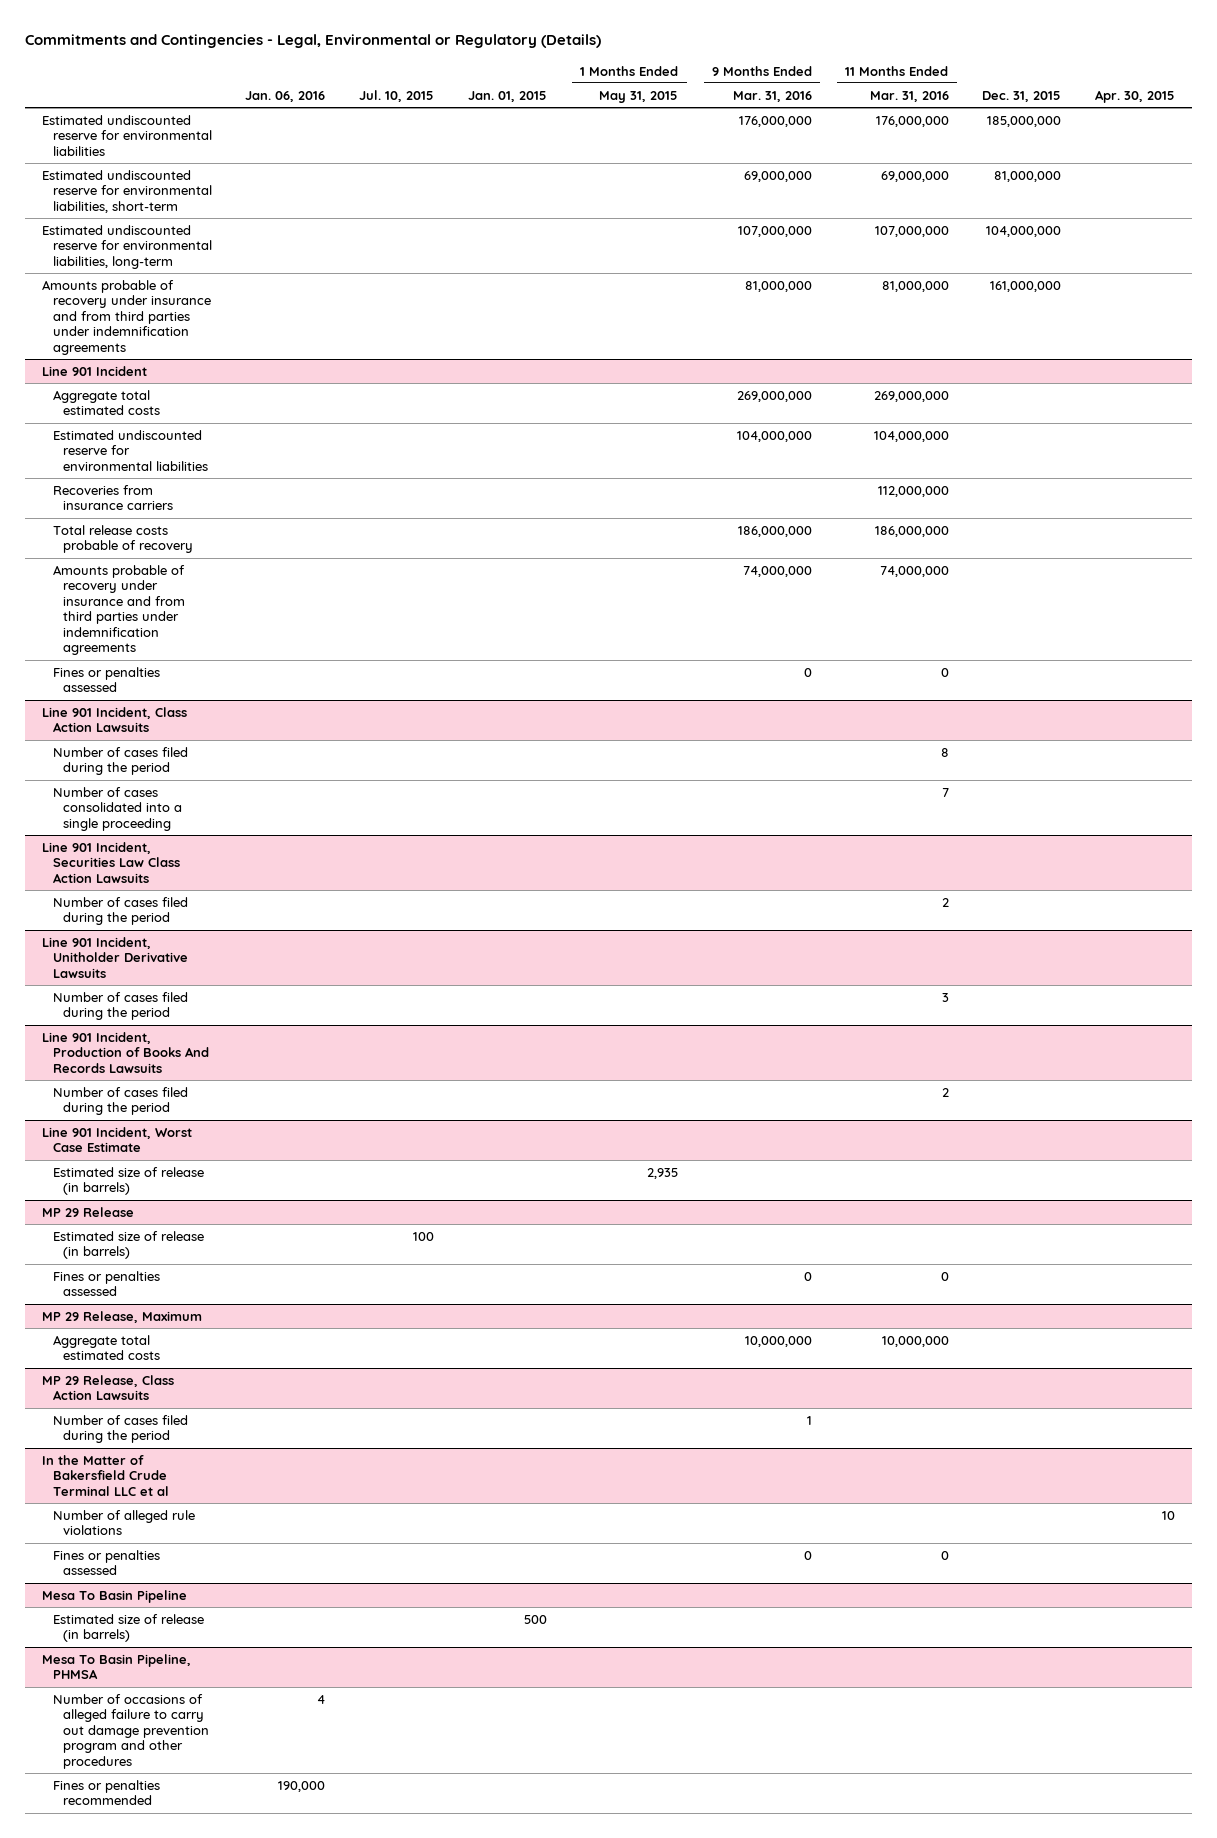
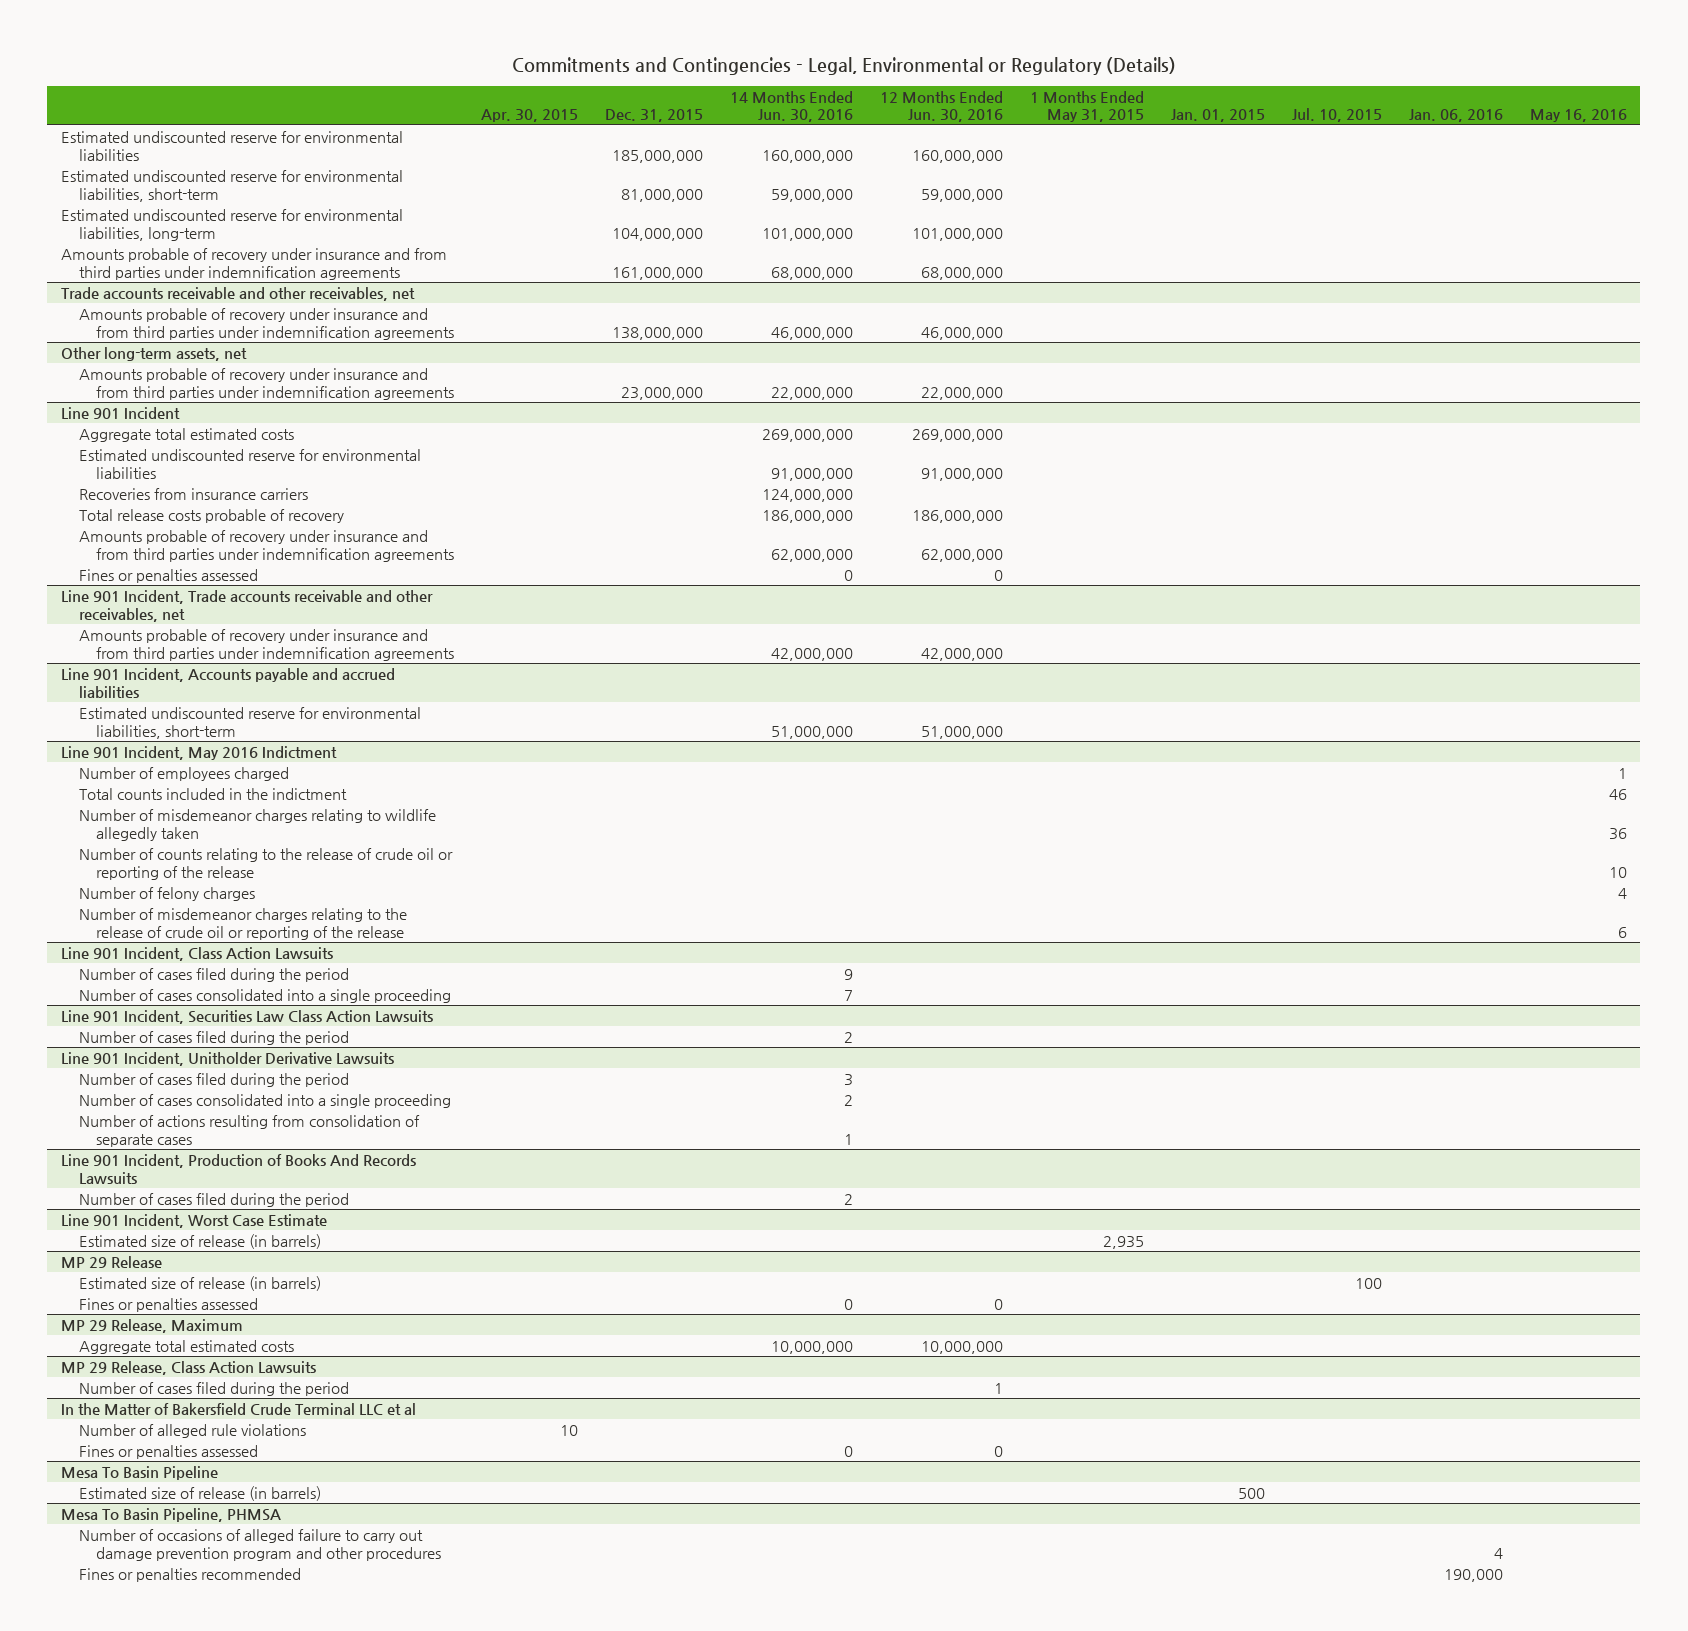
- | Jan. 06, 2016 | Jul. 10, 2015 | Jan. 01, 2015 | 1 Months Ended May 31, 2015 | 9 Months Ended Mar. 31, 2016 | 11 Months Ended Mar. 31, 2016 | Dec. 31, 2015 | Apr. 30, 2015
+ | Apr. 30, 2015 | Dec. 31, 2015 | 14 Months Ended Jun. 30, 2016 | 12 Months Ended Jun. 30, 2016 | 1 Months Ended May 31, 2015 | Jan. 01, 2015 | Jul. 10, 2015 | Jan. 06, 2016 | May 16, 2016
+ Trade accounts receivable and other receivables, net
+ Amounts probable of recovery under insurance and from third parties under indemnification agreements | | 138,000,000 | 46,000,000 | 46,000,000 | | | | |
+ Other long-term assets, net
+ Amounts probable of recovery under insurance and from third parties under indemnification agreements | | 23,000,000 | 22,000,000 | 22,000,000 | | | | |
+ Line 901 Incident, Trade accounts receivable and other receivables, net
+ Amounts probable of recovery under insurance and from third parties under indemnification agreements | | | 42,000,000 | 42,000,000 | | | | |
+ Line 901 Incident, Accounts payable and accrued liabilities
+ Estimated undiscounted reserve for environmental liabilities, short-term | | | 51,000,000 | 51,000,000 | | | | |
+ Line 901 Incident, May 2016 Indictment
+ Number of employees charged | | | | | | | | | 1
+ Total counts included in the indictment | | | | | | | | | 46
+ Number of misdemeanor charges relating to wildlife allegedly taken | | | | | | | | | 36
+ Number of counts relating to the release of crude oil or reporting of the release | | | | | | | | | 10
+ Number of felony charges | | | | | | | | | 4
+ Number of misdemeanor charges relating to the release of crude oil or reporting of the release | | | | | | | | | 6
@ Line 901 Incident, Unitholder Derivative Lawsuits
+ Number of cases consolidated into a single proceeding | | | 2 | | | | | |
+ Number of actions resulting from consolidation of separate cases | | | 1 | | | | | |

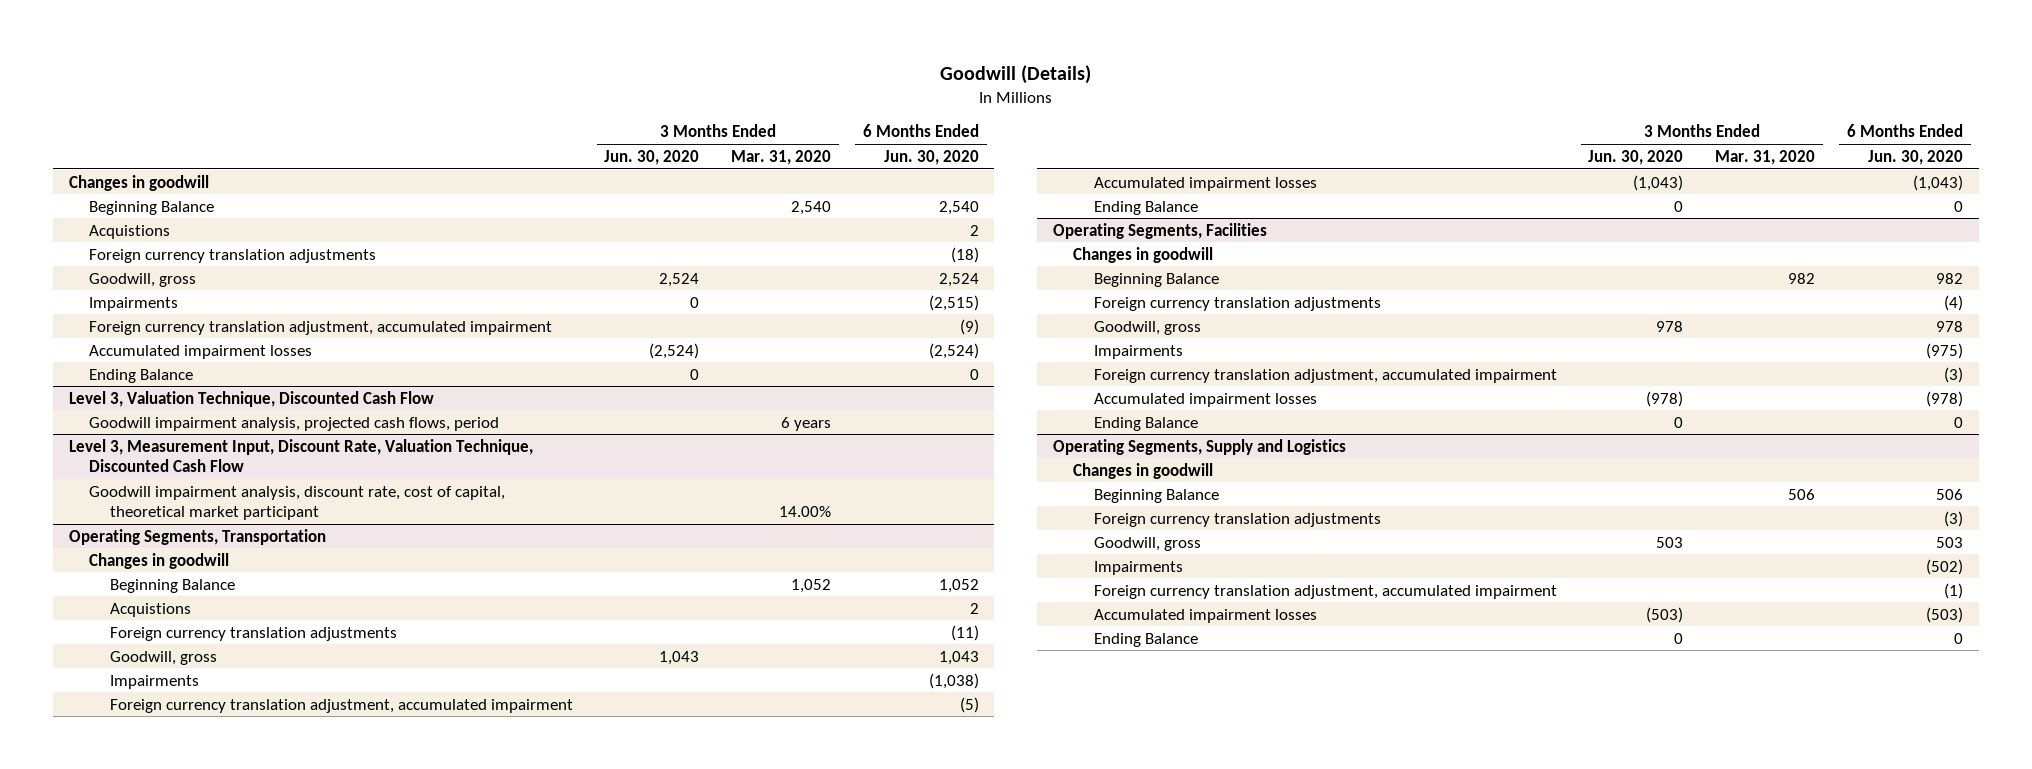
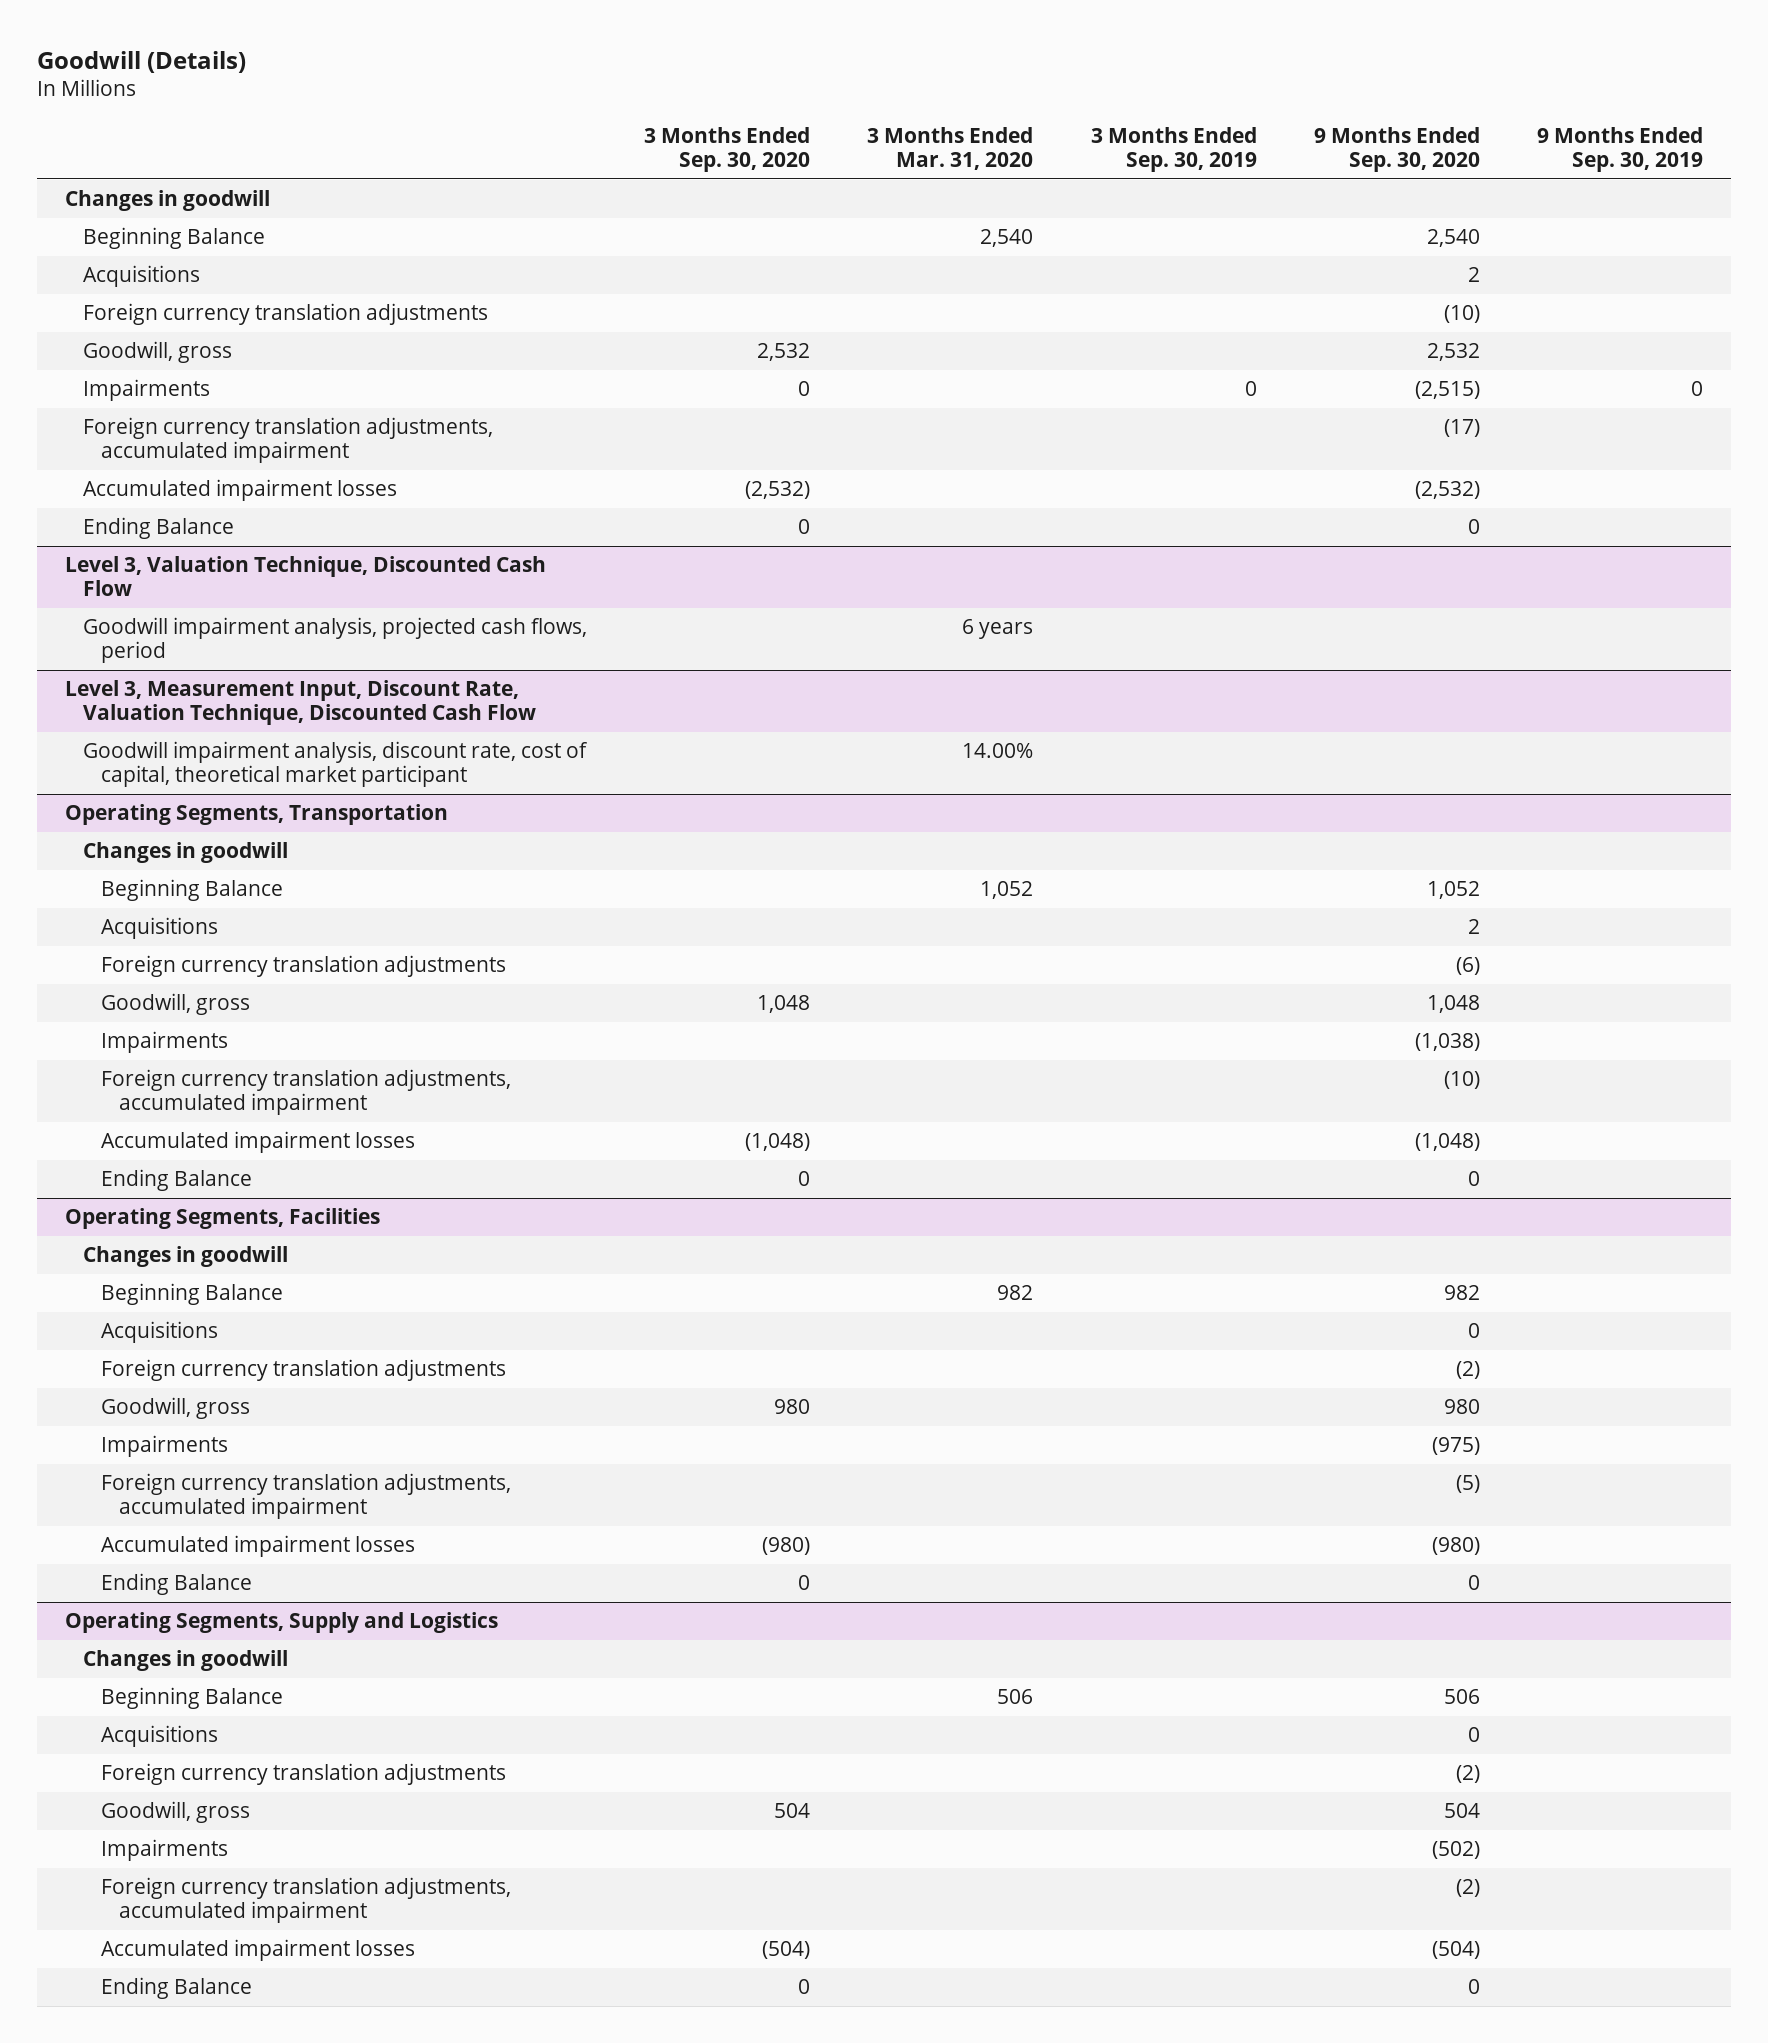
- | 3 Months Ended Jun. 30, 2020 | 3 Months Ended Mar. 31, 2020 | 6 Months Ended Jun. 30, 2020
+ | 3 Months Ended Sep. 30, 2020 | 3 Months Ended Mar. 31, 2020 | 3 Months Ended Sep. 30, 2019 | 9 Months Ended Sep. 30, 2020 | 9 Months Ended Sep. 30, 2019
- Acquistions | | | 2
+ Acquisitions | | | | 2 |
- Foreign currency translation adjustment, accumulated impairment | | | (9)
+ Foreign currency translation adjustments, accumulated impairment | | | | (17) |
@ Operating Segments, Transportation
- Acquistions | | | 2
+ Acquisitions | | | | 2 |
- Foreign currency translation adjustment, accumulated impairment | | | (5)
+ Foreign currency translation adjustments, accumulated impairment | | | | (10) |
@ Operating Segments, Facilities
+ Acquisitions | | | | 0 |
- Foreign currency translation adjustment, accumulated impairment | | | (3)
+ Foreign currency translation adjustments, accumulated impairment | | | | (5) |
@ Operating Segments, Supply and Logistics
+ Acquisitions | | | | 0 |
- Foreign currency translation adjustment, accumulated impairment | | | (1)
+ Foreign currency translation adjustments, accumulated impairment | | | | (2) |

